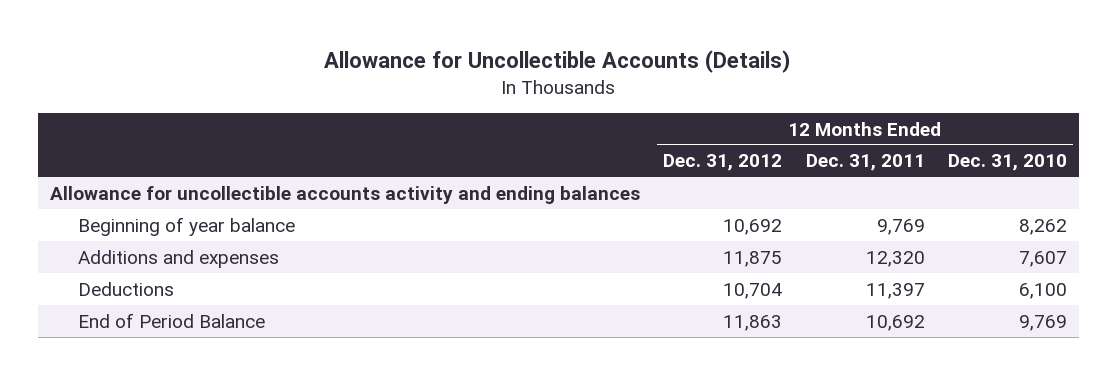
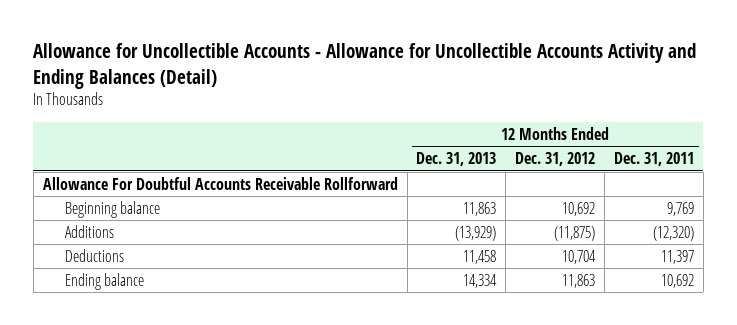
- Allowance for Uncollectible Accounts (Details)
+ Allowance for Uncollectible Accounts - Allowance for Uncollectible Accounts Activity and Ending Balances (Detail)
- | 12 Months Ended Dec. 31, 2012 | 12 Months Ended Dec. 31, 2011 | 12 Months Ended Dec. 31, 2010
+ | 12 Months Ended Dec. 31, 2013 | 12 Months Ended Dec. 31, 2012 | 12 Months Ended Dec. 31, 2011
- Allowance for uncollectible accounts activity and ending balances
- Beginning of year balance | 10,692 | 9,769 | 8,262
- Additions and expenses | 11,875 | 12,320 | 7,607
+ Allowance For Doubtful Accounts Receivable Rollforward
+ Beginning balance | 11,863 | 10,692 | 9,769
+ Additions | (13,929) | (11,875) | (12,320)
- End of Period Balance | 11,863 | 10,692 | 9,769
+ Ending balance | 14,334 | 11,863 | 10,692

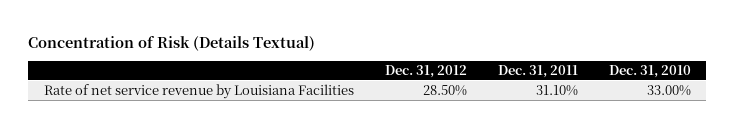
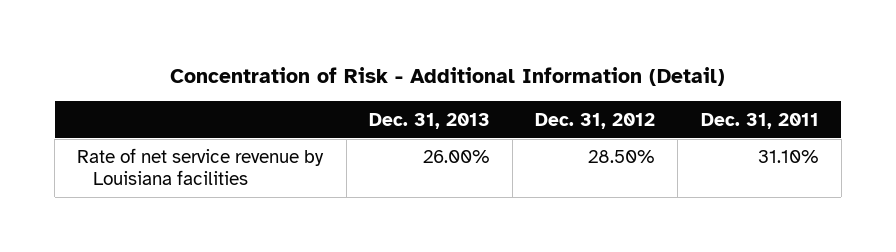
- Concentration of Risk (Details Textual)
+ Concentration of Risk - Additional Information (Detail)
- | Dec. 31, 2012 | Dec. 31, 2011 | Dec. 31, 2010
+ | Dec. 31, 2013 | Dec. 31, 2012 | Dec. 31, 2011
- Rate of net service revenue by Louisiana Facilities | 28.50% | 31.10% | 33.00%
+ Rate of net service revenue by Louisiana facilities | 26.00% | 28.50% | 31.10%

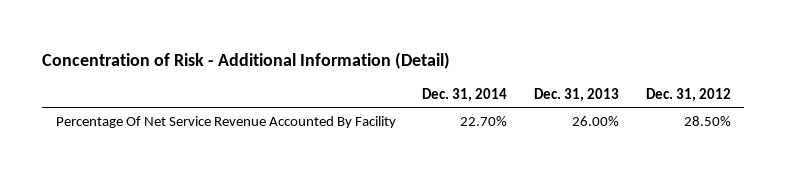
- | Dec. 31, 2013 | Dec. 31, 2012 | Dec. 31, 2011
+ | Dec. 31, 2014 | Dec. 31, 2013 | Dec. 31, 2012
- Rate of net service revenue by Louisiana facilities | 26.00% | 28.50% | 31.10%
+ Percentage Of Net Service Revenue Accounted By Facility | 22.70% | 26.00% | 28.50%

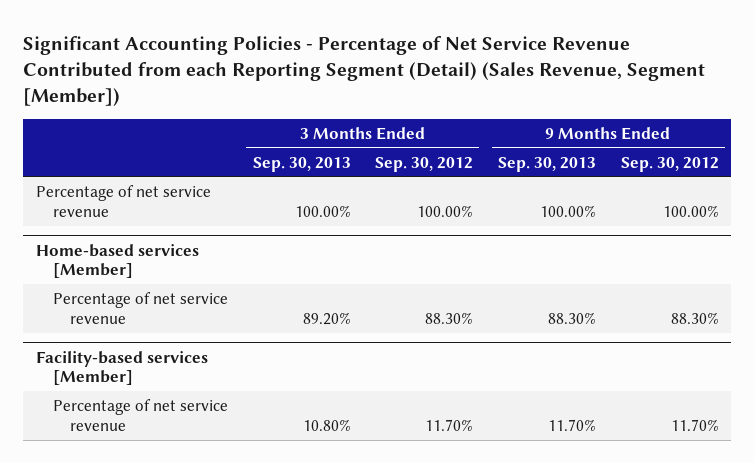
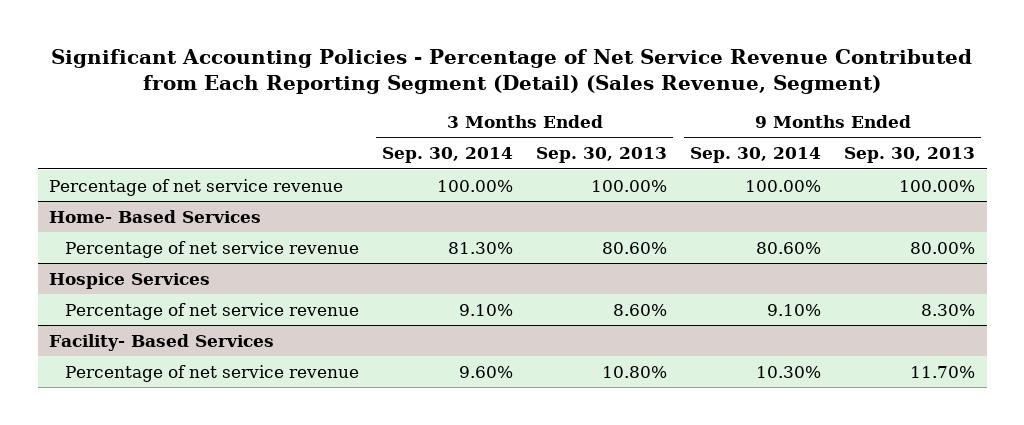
- Significant Accounting Policies - Percentage of Net Service Revenue Contributed from each Reporting Segment (Detail) (Sales Revenue, Segment [Member])
+ Significant Accounting Policies - Percentage of Net Service Revenue Contributed from Each Reporting Segment (Detail) (Sales Revenue, Segment)
- | 3 Months Ended Sep. 30, 2013 | 3 Months Ended Sep. 30, 2012 | 9 Months Ended Sep. 30, 2013 | 9 Months Ended Sep. 30, 2012
+ | 3 Months Ended Sep. 30, 2014 | 3 Months Ended Sep. 30, 2013 | 9 Months Ended Sep. 30, 2014 | 9 Months Ended Sep. 30, 2013
- Home-based services [Member]
- Percentage of net service revenue | 89.20% | 88.30% | 88.30% | 88.30%
- Facility-based services [Member]
+ Home- Based Services
+ Percentage of net service revenue | 81.30% | 80.60% | 80.60% | 80.00%
+ Hospice Services
+ Percentage of net service revenue | 9.10% | 8.60% | 9.10% | 8.30%
+ Facility- Based Services

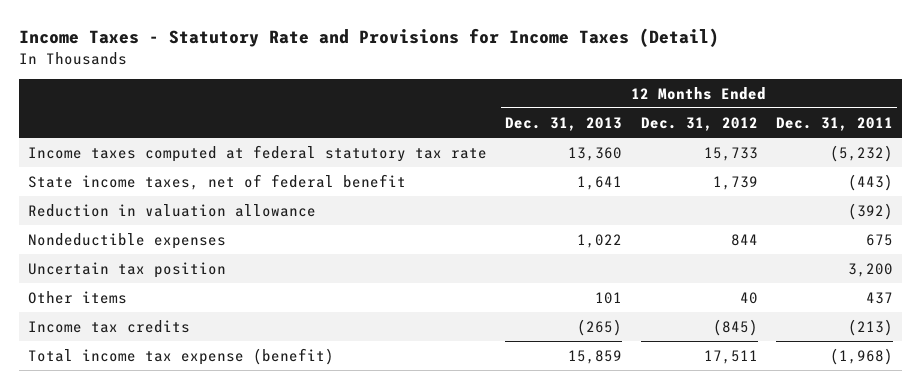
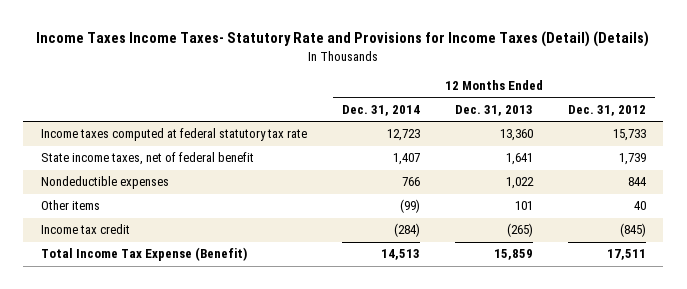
- Income Taxes - Statutory Rate and Provisions for Income Taxes (Detail)
+ Income Taxes Income Taxes- Statutory Rate and Provisions for Income Taxes (Detail) (Details)
- | 12 Months Ended Dec. 31, 2013 | 12 Months Ended Dec. 31, 2012 | 12 Months Ended Dec. 31, 2011
+ | 12 Months Ended Dec. 31, 2014 | 12 Months Ended Dec. 31, 2013 | 12 Months Ended Dec. 31, 2012
- Reduction in valuation allowance | | | (392)
- Uncertain tax position | | | 3,200
- Income tax credits | (265) | (845) | (213)
- Total income tax expense (benefit) | 15,859 | 17,511 | (1,968)
+ Income tax credit | (284) | (265) | (845)
+ Total Income Tax Expense (Benefit) | 14,513 | 15,859 | 17,511

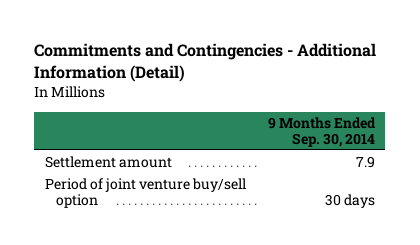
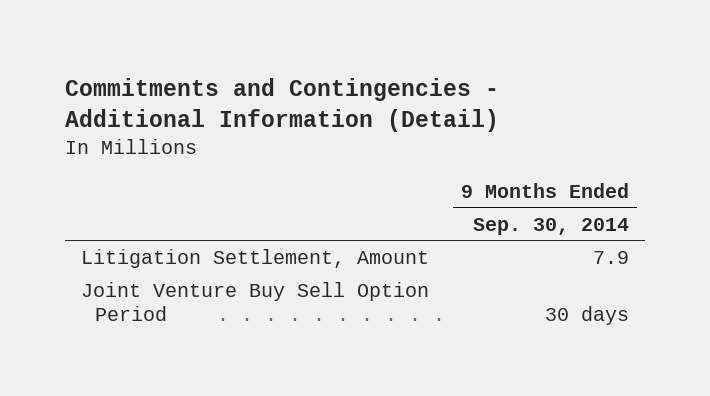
- Settlement amount | 7.9
- Period of joint venture buy/sell option | 30 days
+ Litigation Settlement, Amount | 7.9
+ Joint Venture Buy Sell Option Period | 30 days

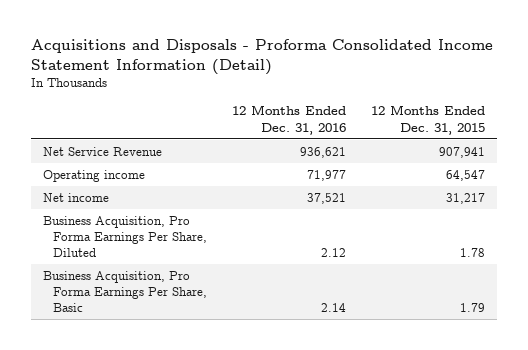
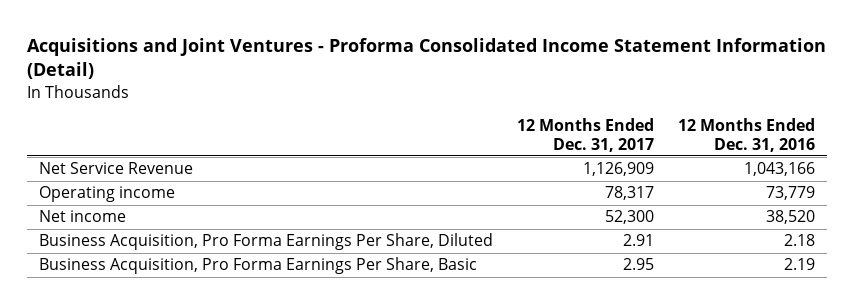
- Acquisitions and Disposals - Proforma Consolidated Income Statement Information (Detail)
+ Acquisitions and Joint Ventures - Proforma Consolidated Income Statement Information (Detail)
- | 12 Months Ended Dec. 31, 2016 | 12 Months Ended Dec. 31, 2015
+ | 12 Months Ended Dec. 31, 2017 | 12 Months Ended Dec. 31, 2016
- Net Service Revenue | 936,621 | 907,941
- Operating income | 71,977 | 64,547
- Net income | 37,521 | 31,217
- Business Acquisition, Pro Forma Earnings Per Share, Diluted | 2.12 | 1.78
- Business Acquisition, Pro Forma Earnings Per Share, Basic | 2.14 | 1.79
+ Net Service Revenue | 1,126,909 | 1,043,166
+ Operating income | 78,317 | 73,779
+ Net income | 52,300 | 38,520
+ Business Acquisition, Pro Forma Earnings Per Share, Diluted | 2.91 | 2.18
+ Business Acquisition, Pro Forma Earnings Per Share, Basic | 2.95 | 2.19

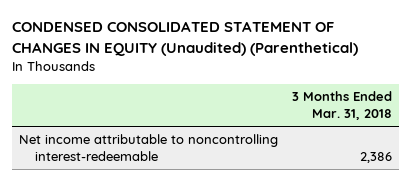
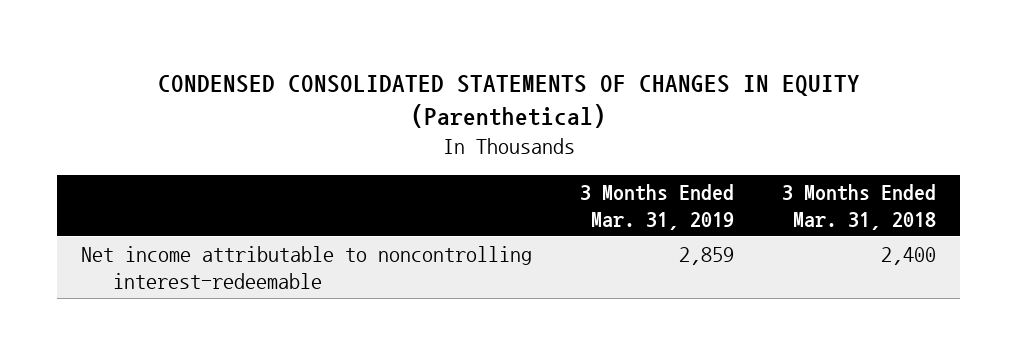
- CONDENSED CONSOLIDATED STATEMENT OF CHANGES IN EQUITY (Unaudited) (Parenthetical)
+ CONDENSED CONSOLIDATED STATEMENTS OF CHANGES IN EQUITY (Parenthetical)
- | 3 Months Ended Mar. 31, 2018
+ | 3 Months Ended Mar. 31, 2019 | 3 Months Ended Mar. 31, 2018
- Net income attributable to noncontrolling interest-redeemable | 2,386
+ Net income attributable to noncontrolling interest-redeemable | 2,859 | 2,400

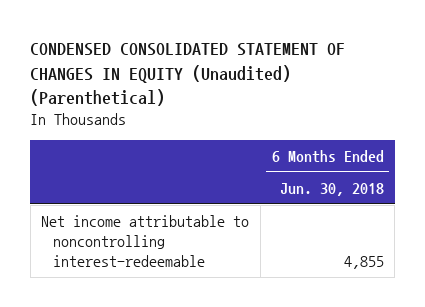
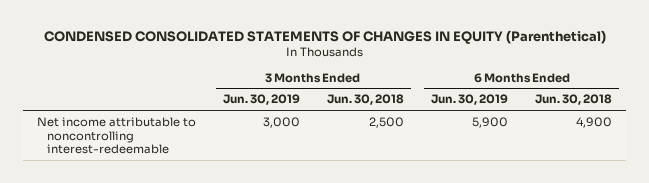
- CONDENSED CONSOLIDATED STATEMENT OF CHANGES IN EQUITY (Unaudited) (Parenthetical)
+ CONDENSED CONSOLIDATED STATEMENTS OF CHANGES IN EQUITY (Parenthetical)
- | 6 Months Ended Jun. 30, 2018
+ | 3 Months Ended Jun. 30, 2019 | 3 Months Ended Jun. 30, 2018 | 6 Months Ended Jun. 30, 2019 | 6 Months Ended Jun. 30, 2018
- Net income attributable to noncontrolling interest-redeemable | 4,855
+ Net income attributable to noncontrolling interest-redeemable | 3,000 | 2,500 | 5,900 | 4,900

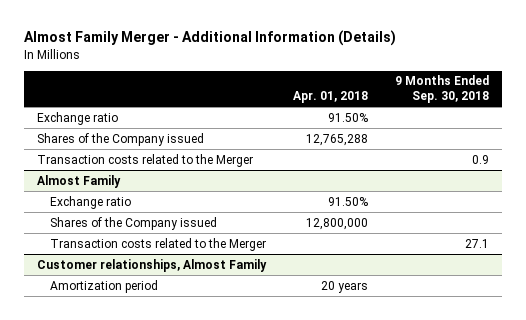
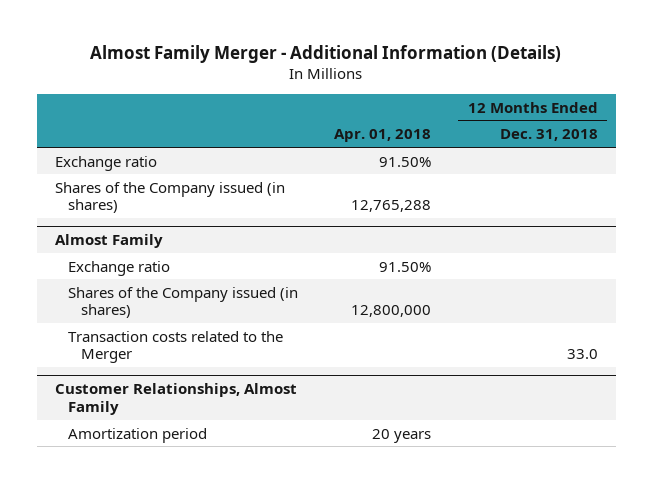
- | Apr. 01, 2018 | 9 Months Ended Sep. 30, 2018
+ | Apr. 01, 2018 | 12 Months Ended Dec. 31, 2018
- Shares of the Company issued | 12,765,288 |
- Transaction costs related to the Merger | | 0.9
+ Shares of the Company issued (in shares) | 12,765,288 |
@ Almost Family
- Shares of the Company issued | 12,800,000 |
+ Shares of the Company issued (in shares) | 12,800,000 |
- Customer relationships, Almost Family
+ Customer Relationships, Almost Family

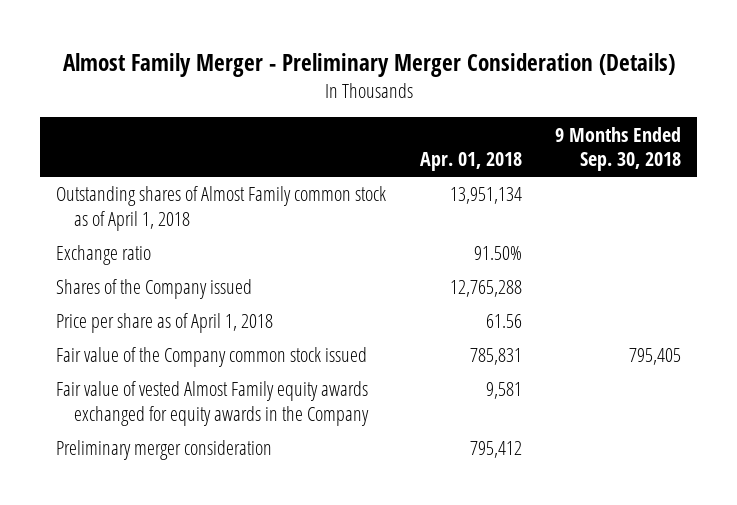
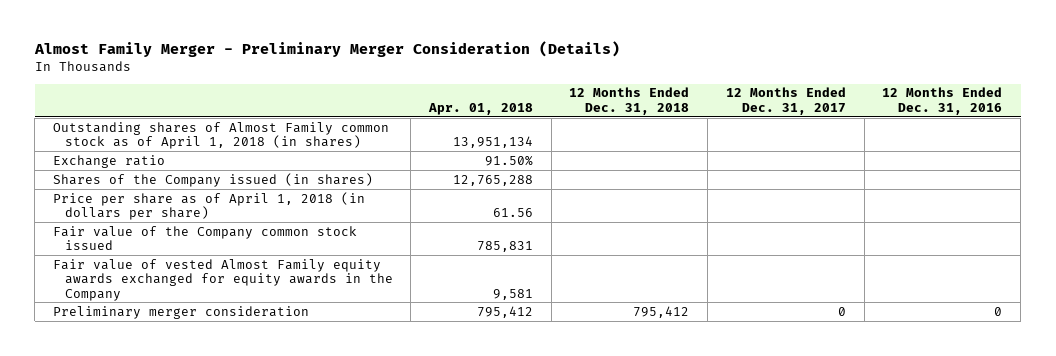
- | Apr. 01, 2018 | 9 Months Ended Sep. 30, 2018
+ | Apr. 01, 2018 | 12 Months Ended Dec. 31, 2018 | 12 Months Ended Dec. 31, 2017 | 12 Months Ended Dec. 31, 2016
- Outstanding shares of Almost Family common stock as of April 1, 2018 | 13,951,134 |
+ Outstanding shares of Almost Family common stock as of April 1, 2018 (in shares) | 13,951,134 | | |
- Shares of the Company issued | 12,765,288 |
- Price per share as of April 1, 2018 | 61.56 |
+ Shares of the Company issued (in shares) | 12,765,288 | | |
+ Price per share as of April 1, 2018 (in dollars per share) | 61.56 | | |

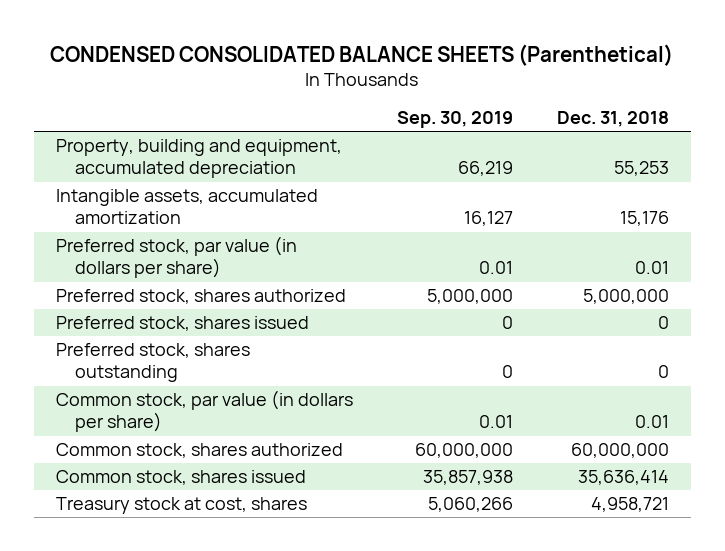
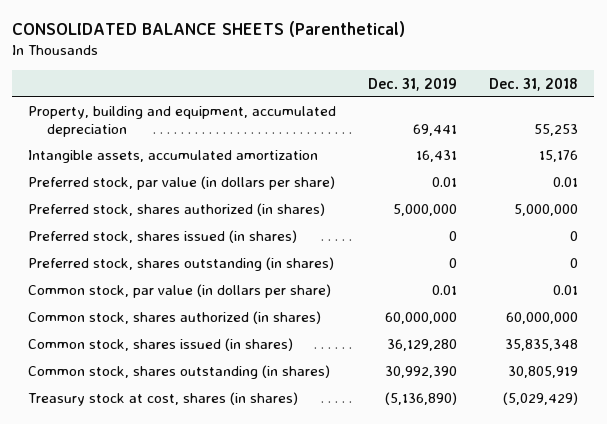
- CONDENSED CONSOLIDATED BALANCE SHEETS (Parenthetical)
+ CONSOLIDATED BALANCE SHEETS (Parenthetical)
- | Sep. 30, 2019 | Dec. 31, 2018
+ | Dec. 31, 2019 | Dec. 31, 2018
- Preferred stock, shares authorized | 5,000,000 | 5,000,000
- Preferred stock, shares issued | 0 | 0
- Preferred stock, shares outstanding | 0 | 0
+ Preferred stock, shares authorized (in shares) | 5,000,000 | 5,000,000
+ Preferred stock, shares issued (in shares) | 0 | 0
+ Preferred stock, shares outstanding (in shares) | 0 | 0
- Common stock, shares authorized | 60,000,000 | 60,000,000
- Common stock, shares issued | 35,857,938 | 35,636,414
- Treasury stock at cost, shares | 5,060,266 | 4,958,721
+ Common stock, shares authorized (in shares) | 60,000,000 | 60,000,000
+ Common stock, shares issued (in shares) | 36,129,280 | 35,835,348
+ Common stock, shares outstanding (in shares) | 30,992,390 | 30,805,919
+ Treasury stock at cost, shares (in shares) | (5,136,890) | (5,029,429)

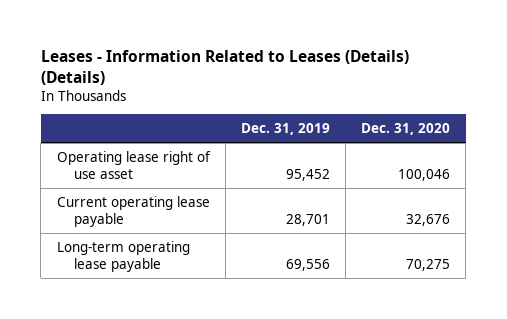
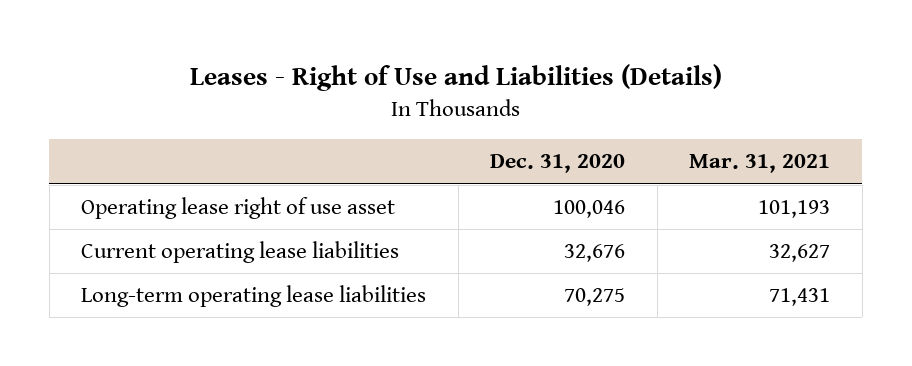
- Leases - Information Related to Leases (Details) (Details)
+ Leases - Right of Use and Liabilities (Details)
- | Dec. 31, 2019 | Dec. 31, 2020
+ | Dec. 31, 2020 | Mar. 31, 2021
- Current operating lease payable | 28,701 | 32,676
- Long-term operating lease payable | 69,556 | 70,275
+ Current operating lease liabilities | 32,676 | 32,627
+ Long-term operating lease liabilities | 70,275 | 71,431

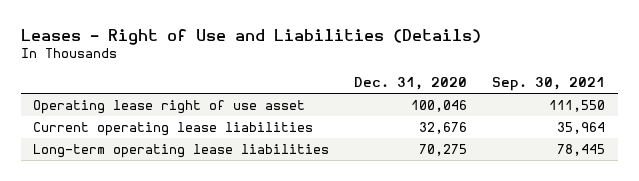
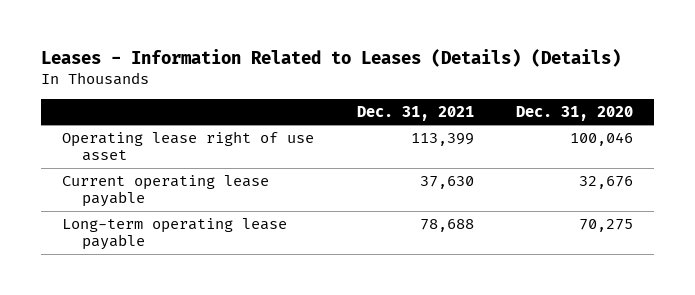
- Leases - Right of Use and Liabilities (Details)
+ Leases - Information Related to Leases (Details) (Details)
- | Dec. 31, 2020 | Sep. 30, 2021
+ | Dec. 31, 2021 | Dec. 31, 2020
- Current operating lease liabilities | 32,676 | 35,964
- Long-term operating lease liabilities | 70,275 | 78,445
+ Current operating lease payable | 37,630 | 32,676
+ Long-term operating lease payable | 78,688 | 70,275

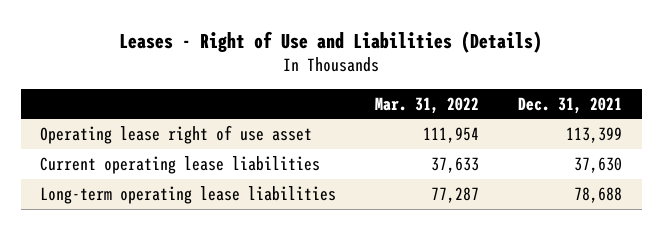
- Leases - Information Related to Leases (Details) (Details)
+ Leases - Right of Use and Liabilities (Details)
- | Dec. 31, 2021 | Dec. 31, 2020
+ | Mar. 31, 2022 | Dec. 31, 2021
- Current operating lease payable | 37,630 | 32,676
- Long-term operating lease payable | 78,688 | 70,275
+ Current operating lease liabilities | 37,633 | 37,630
+ Long-term operating lease liabilities | 77,287 | 78,688

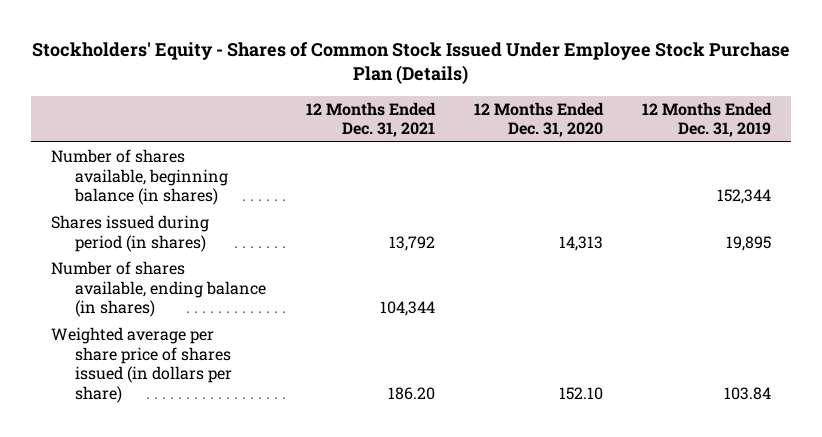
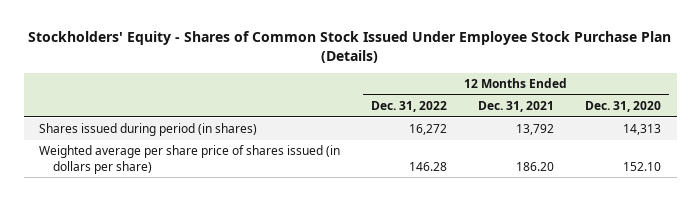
- | 12 Months Ended Dec. 31, 2021 | 12 Months Ended Dec. 31, 2020 | 12 Months Ended Dec. 31, 2019
+ | 12 Months Ended Dec. 31, 2022 | 12 Months Ended Dec. 31, 2021 | 12 Months Ended Dec. 31, 2020
- Number of shares available, beginning balance (in shares) | | | 152,344
- Number of shares available, ending balance (in shares) | 104,344 | |

